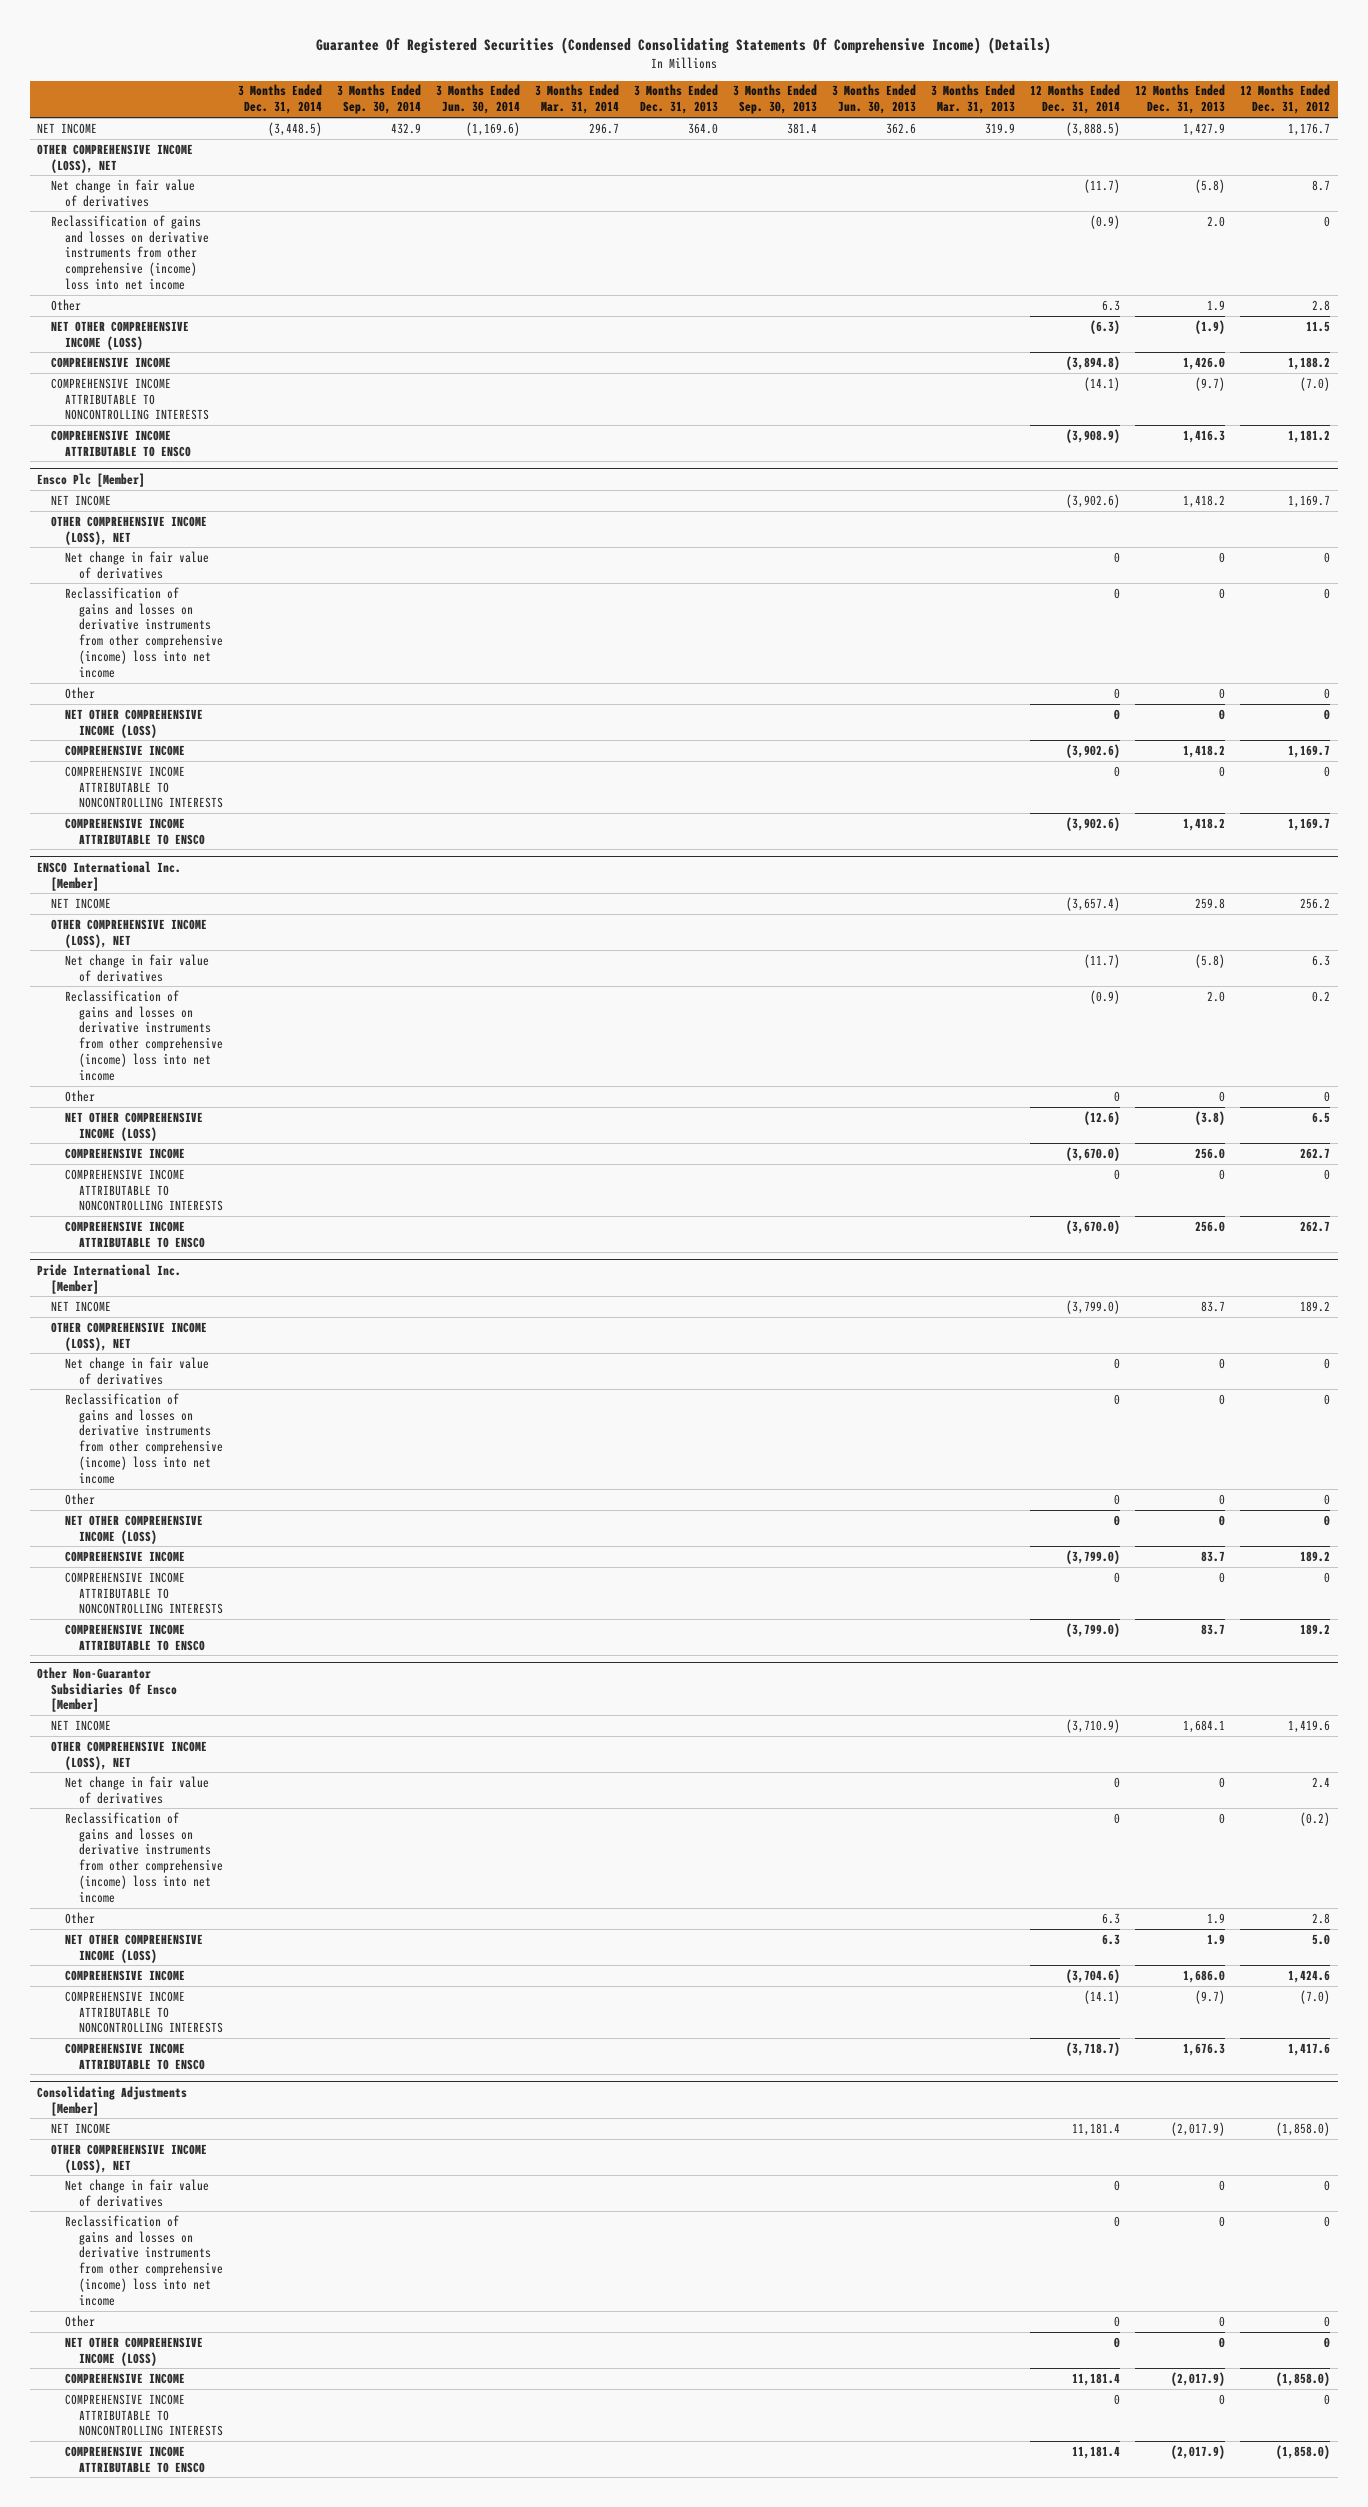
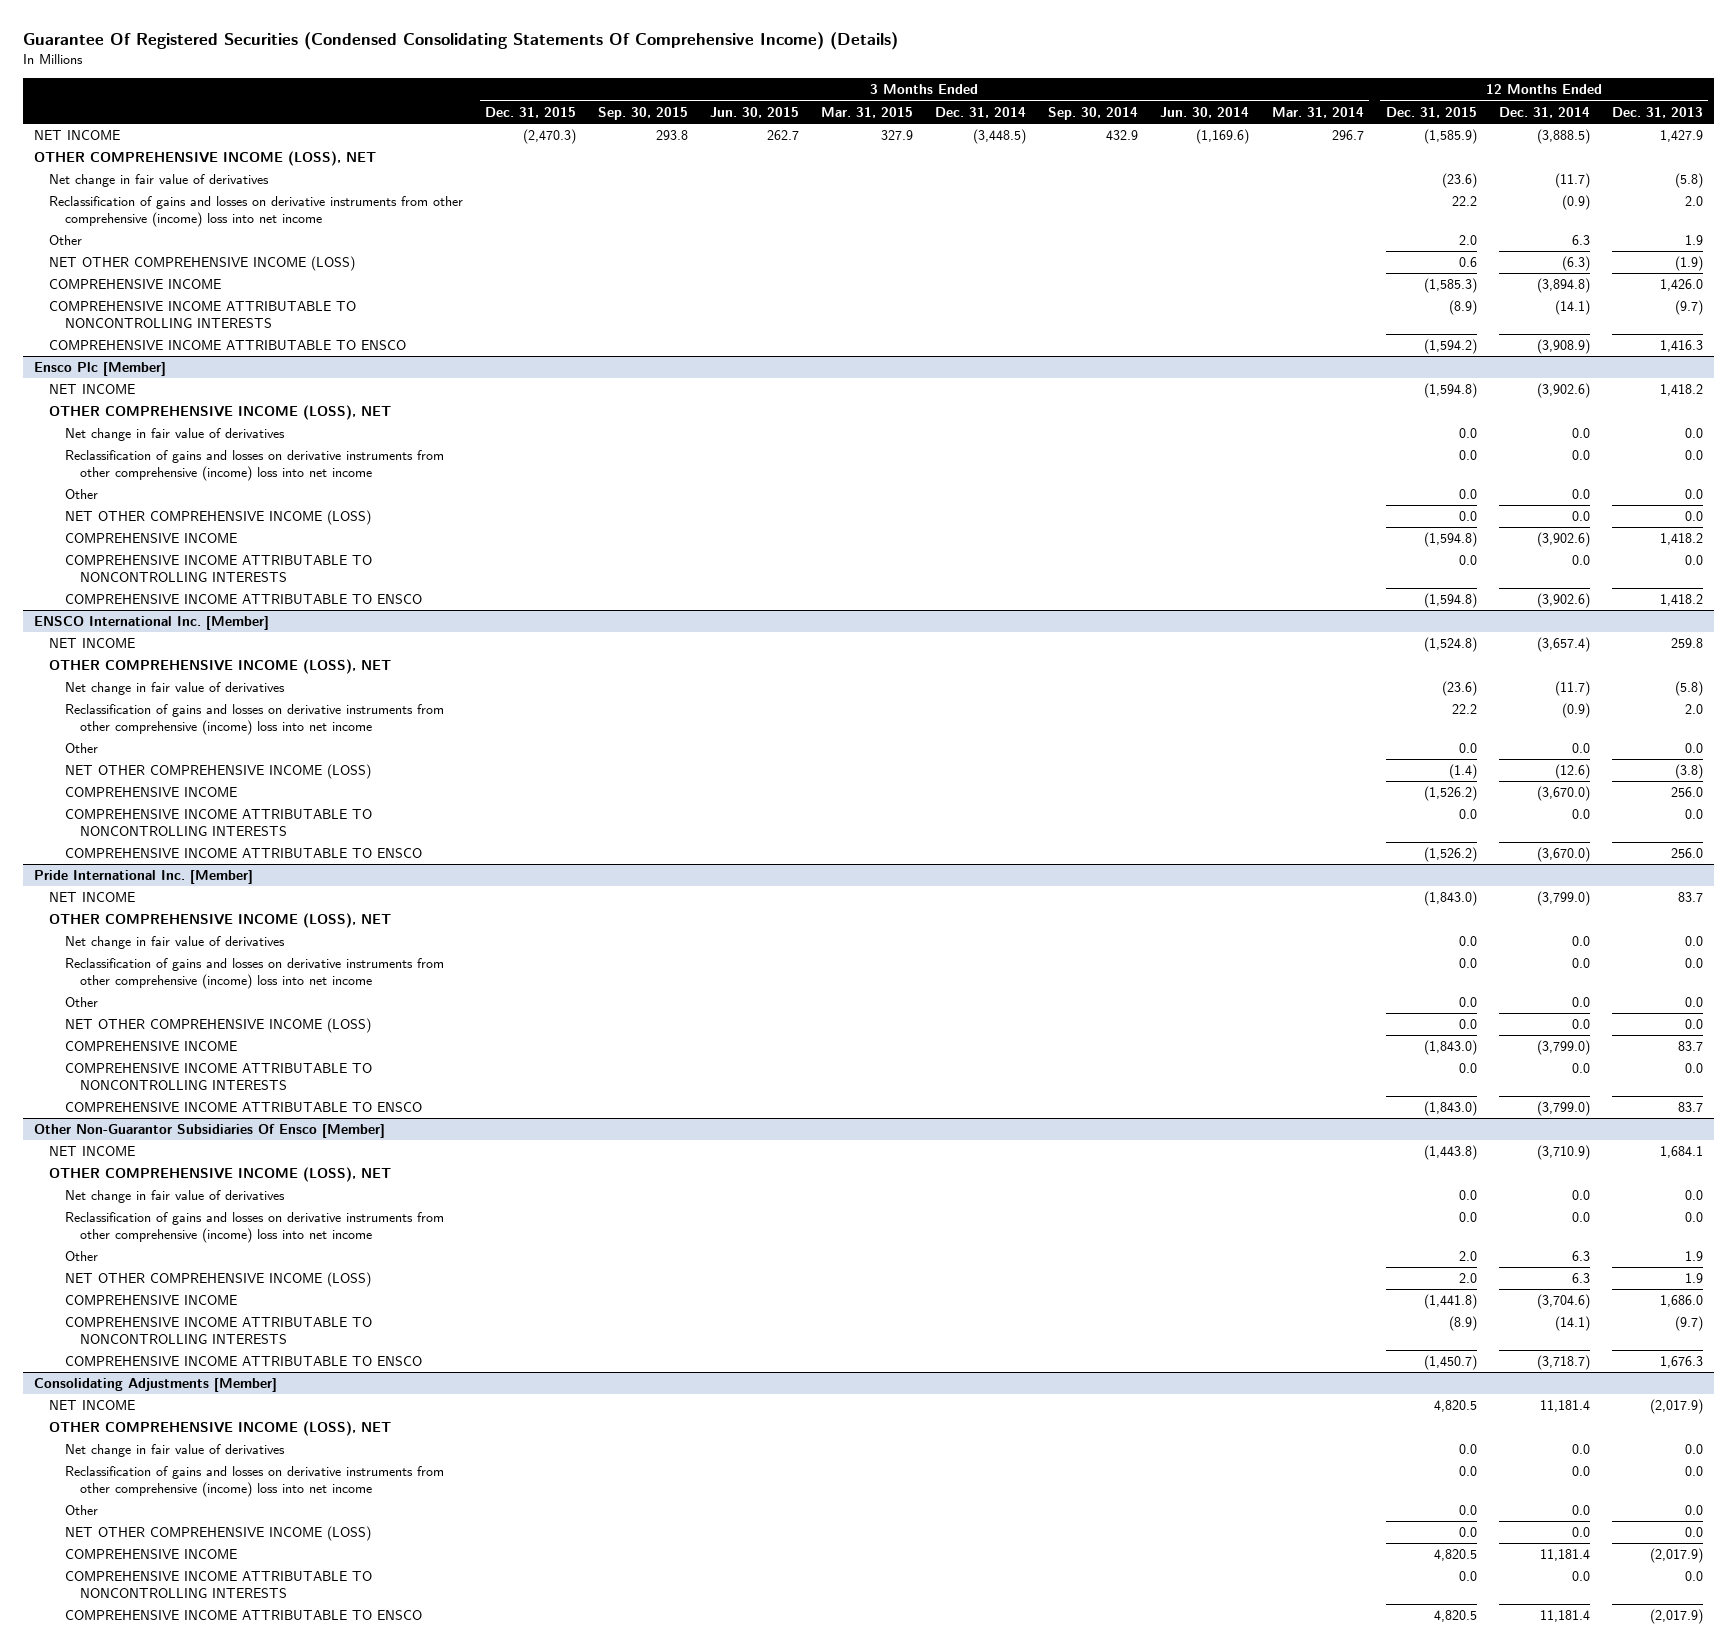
- | 3 Months Ended Dec. 31, 2014 | 3 Months Ended Sep. 30, 2014 | 3 Months Ended Jun. 30, 2014 | 3 Months Ended Mar. 31, 2014 | 3 Months Ended Dec. 31, 2013 | 3 Months Ended Sep. 30, 2013 | 3 Months Ended Jun. 30, 2013 | 3 Months Ended Mar. 31, 2013 | 12 Months Ended Dec. 31, 2014 | 12 Months Ended Dec. 31, 2013 | 12 Months Ended Dec. 31, 2012
+ | 3 Months Ended Dec. 31, 2015 | 3 Months Ended Sep. 30, 2015 | 3 Months Ended Jun. 30, 2015 | 3 Months Ended Mar. 31, 2015 | 3 Months Ended Dec. 31, 2014 | 3 Months Ended Sep. 30, 2014 | 3 Months Ended Jun. 30, 2014 | 3 Months Ended Mar. 31, 2014 | 12 Months Ended Dec. 31, 2015 | 12 Months Ended Dec. 31, 2014 | 12 Months Ended Dec. 31, 2013
@ Ensco Plc [Member]
- Net change in fair value of derivatives | | | | | | | | | 0 | 0 | 0
- Reclassification of gains and losses on derivative instruments from other comprehensive (income) loss into net income | | | | | | | | | 0 | 0 | 0
- Other | | | | | | | | | 0 | 0 | 0
- NET OTHER COMPREHENSIVE INCOME (LOSS) | | | | | | | | | 0 | 0 | 0
+ Net change in fair value of derivatives | | | | | | | | | 0.0 | 0.0 | 0.0
+ Reclassification of gains and losses on derivative instruments from other comprehensive (income) loss into net income | | | | | | | | | 0.0 | 0.0 | 0.0
+ Other | | | | | | | | | 0.0 | 0.0 | 0.0
+ NET OTHER COMPREHENSIVE INCOME (LOSS) | | | | | | | | | 0.0 | 0.0 | 0.0
- COMPREHENSIVE INCOME ATTRIBUTABLE TO NONCONTROLLING INTERESTS | | | | | | | | | 0 | 0 | 0
+ COMPREHENSIVE INCOME ATTRIBUTABLE TO NONCONTROLLING INTERESTS | | | | | | | | | 0.0 | 0.0 | 0.0
@ ENSCO International Inc. [Member]
- Other | | | | | | | | | 0 | 0 | 0
+ Other | | | | | | | | | 0.0 | 0.0 | 0.0
- COMPREHENSIVE INCOME ATTRIBUTABLE TO NONCONTROLLING INTERESTS | | | | | | | | | 0 | 0 | 0
+ COMPREHENSIVE INCOME ATTRIBUTABLE TO NONCONTROLLING INTERESTS | | | | | | | | | 0.0 | 0.0 | 0.0
@ Pride International Inc. [Member]
- Net change in fair value of derivatives | | | | | | | | | 0 | 0 | 0
- Reclassification of gains and losses on derivative instruments from other comprehensive (income) loss into net income | | | | | | | | | 0 | 0 | 0
- Other | | | | | | | | | 0 | 0 | 0
- NET OTHER COMPREHENSIVE INCOME (LOSS) | | | | | | | | | 0 | 0 | 0
+ Net change in fair value of derivatives | | | | | | | | | 0.0 | 0.0 | 0.0
+ Reclassification of gains and losses on derivative instruments from other comprehensive (income) loss into net income | | | | | | | | | 0.0 | 0.0 | 0.0
+ Other | | | | | | | | | 0.0 | 0.0 | 0.0
+ NET OTHER COMPREHENSIVE INCOME (LOSS) | | | | | | | | | 0.0 | 0.0 | 0.0
- COMPREHENSIVE INCOME ATTRIBUTABLE TO NONCONTROLLING INTERESTS | | | | | | | | | 0 | 0 | 0
+ COMPREHENSIVE INCOME ATTRIBUTABLE TO NONCONTROLLING INTERESTS | | | | | | | | | 0.0 | 0.0 | 0.0
@ Other Non-Guarantor Subsidiaries Of Ensco [Member]
- Net change in fair value of derivatives | | | | | | | | | 0 | 0 | 2.4
- Reclassification of gains and losses on derivative instruments from other comprehensive (income) loss into net income | | | | | | | | | 0 | 0 | (0.2)
+ Net change in fair value of derivatives | | | | | | | | | 0.0 | 0.0 | 0.0
+ Reclassification of gains and losses on derivative instruments from other comprehensive (income) loss into net income | | | | | | | | | 0.0 | 0.0 | 0.0
@ Consolidating Adjustments [Member]
- Net change in fair value of derivatives | | | | | | | | | 0 | 0 | 0
- Reclassification of gains and losses on derivative instruments from other comprehensive (income) loss into net income | | | | | | | | | 0 | 0 | 0
- Other | | | | | | | | | 0 | 0 | 0
- NET OTHER COMPREHENSIVE INCOME (LOSS) | | | | | | | | | 0 | 0 | 0
+ Net change in fair value of derivatives | | | | | | | | | 0.0 | 0.0 | 0.0
+ Reclassification of gains and losses on derivative instruments from other comprehensive (income) loss into net income | | | | | | | | | 0.0 | 0.0 | 0.0
+ Other | | | | | | | | | 0.0 | 0.0 | 0.0
+ NET OTHER COMPREHENSIVE INCOME (LOSS) | | | | | | | | | 0.0 | 0.0 | 0.0
- COMPREHENSIVE INCOME ATTRIBUTABLE TO NONCONTROLLING INTERESTS | | | | | | | | | 0 | 0 | 0
+ COMPREHENSIVE INCOME ATTRIBUTABLE TO NONCONTROLLING INTERESTS | | | | | | | | | 0.0 | 0.0 | 0.0

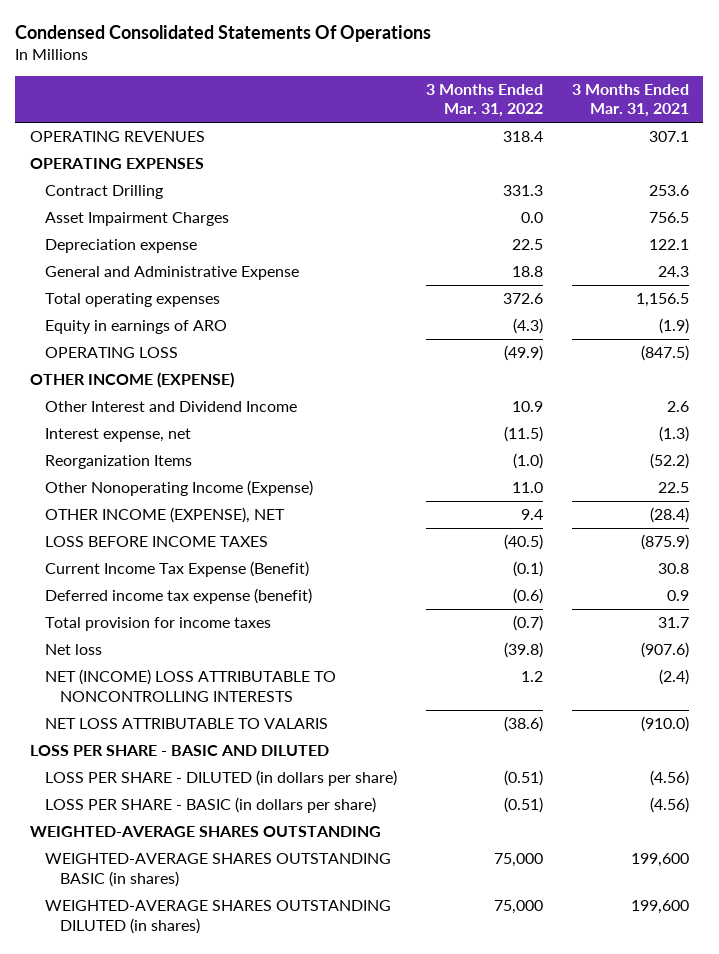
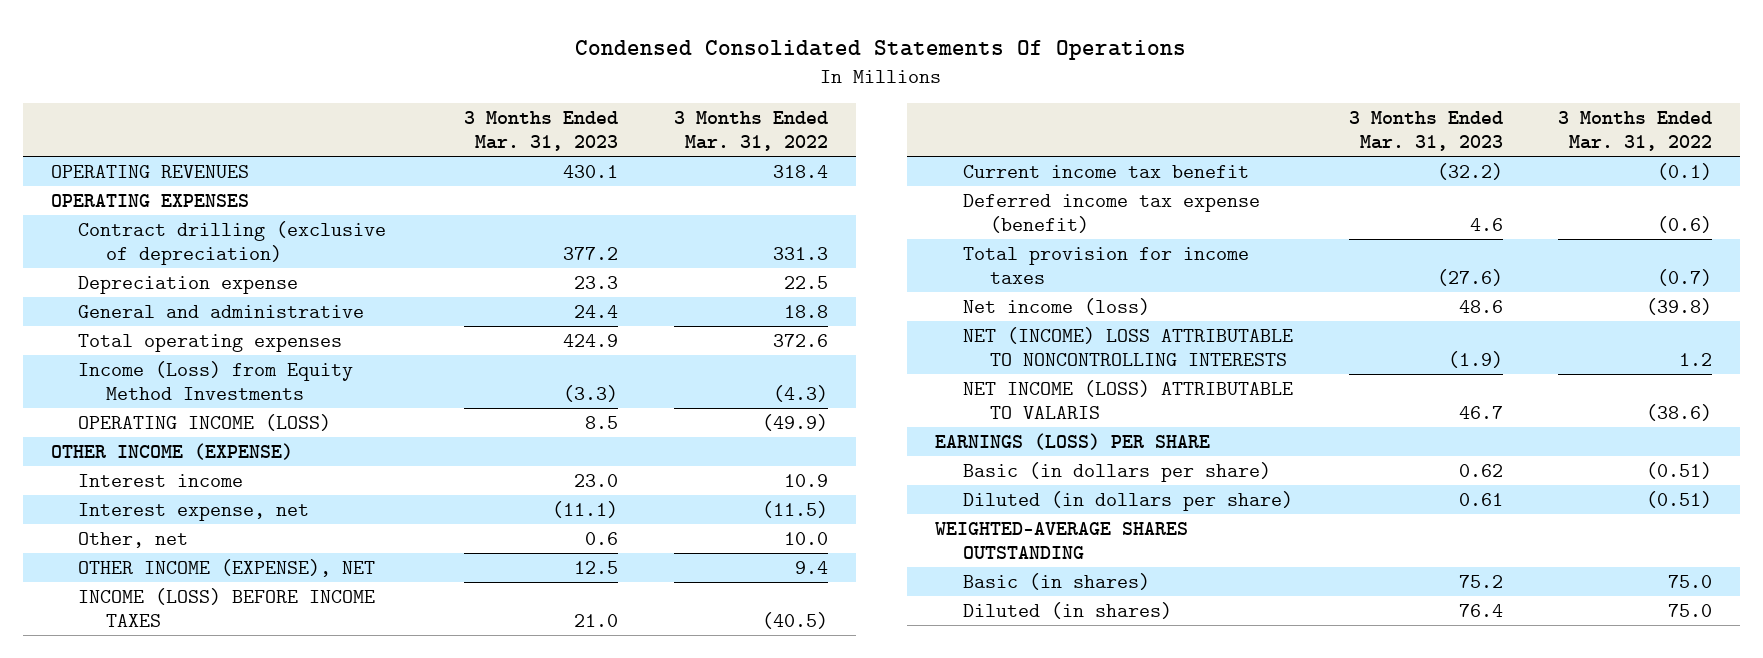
- | 3 Months Ended Mar. 31, 2022 | 3 Months Ended Mar. 31, 2021
+ | 3 Months Ended Mar. 31, 2023 | 3 Months Ended Mar. 31, 2022
- Contract Drilling | 331.3 | 253.6
- Asset Impairment Charges | 0.0 | 756.5
+ Contract drilling (exclusive of depreciation) | 377.2 | 331.3
- General and Administrative Expense | 18.8 | 24.3
+ General and administrative | 24.4 | 18.8
- Equity in earnings of ARO | (4.3) | (1.9)
- OPERATING LOSS | (49.9) | (847.5)
+ Income (Loss) from Equity Method Investments | (3.3) | (4.3)
+ OPERATING INCOME (LOSS) | 8.5 | (49.9)
- Other Interest and Dividend Income | 10.9 | 2.6
+ Interest income | 23.0 | 10.9
- Reorganization Items | (1.0) | (52.2)
- Other Nonoperating Income (Expense) | 11.0 | 22.5
+ Other, net | 0.6 | 10.0
- LOSS BEFORE INCOME TAXES | (40.5) | (875.9)
- Current Income Tax Expense (Benefit) | (0.1) | 30.8
+ INCOME (LOSS) BEFORE INCOME TAXES | 21.0 | (40.5)
+ Current income tax benefit | (32.2) | (0.1)
- Net loss | (39.8) | (907.6)
+ Net income (loss) | 48.6 | (39.8)
- NET LOSS ATTRIBUTABLE TO VALARIS | (38.6) | (910.0)
- LOSS PER SHARE - BASIC AND DILUTED
- LOSS PER SHARE - DILUTED (in dollars per share) | (0.51) | (4.56)
- LOSS PER SHARE - BASIC (in dollars per share) | (0.51) | (4.56)
+ NET INCOME (LOSS) ATTRIBUTABLE TO VALARIS | 46.7 | (38.6)
+ EARNINGS (LOSS) PER SHARE
+ Basic (in dollars per share) | 0.62 | (0.51)
+ Diluted (in dollars per share) | 0.61 | (0.51)
- WEIGHTED-AVERAGE SHARES OUTSTANDING BASIC (in shares) | 75,000 | 199,600
- WEIGHTED-AVERAGE SHARES OUTSTANDING DILUTED (in shares) | 75,000 | 199,600
+ Basic (in shares) | 75.2 | 75.0
+ Diluted (in shares) | 76.4 | 75.0

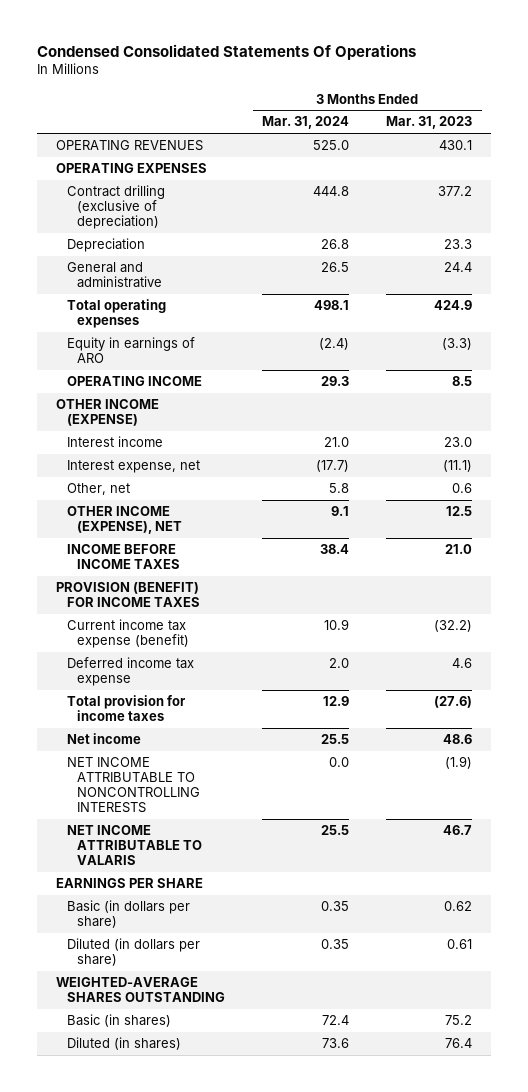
- | 3 Months Ended Mar. 31, 2023 | 3 Months Ended Mar. 31, 2022
+ | 3 Months Ended Mar. 31, 2024 | 3 Months Ended Mar. 31, 2023
- Depreciation expense | 23.3 | 22.5
+ Depreciation | 26.8 | 23.3
- Income (Loss) from Equity Method Investments | (3.3) | (4.3)
- OPERATING INCOME (LOSS) | 8.5 | (49.9)
+ Equity in earnings of ARO | (2.4) | (3.3)
+ OPERATING INCOME | 29.3 | 8.5
- INCOME (LOSS) BEFORE INCOME TAXES | 21.0 | (40.5)
- Current income tax benefit | (32.2) | (0.1)
- Deferred income tax expense (benefit) | 4.6 | (0.6)
+ INCOME BEFORE INCOME TAXES | 38.4 | 21.0
+ PROVISION (BENEFIT) FOR INCOME TAXES
+ Current income tax expense (benefit) | 10.9 | (32.2)
+ Deferred income tax expense | 2.0 | 4.6
- Net income (loss) | 48.6 | (39.8)
- NET (INCOME) LOSS ATTRIBUTABLE TO NONCONTROLLING INTERESTS | (1.9) | 1.2
- NET INCOME (LOSS) ATTRIBUTABLE TO VALARIS | 46.7 | (38.6)
- EARNINGS (LOSS) PER SHARE
+ Net income | 25.5 | 48.6
+ NET INCOME ATTRIBUTABLE TO NONCONTROLLING INTERESTS | 0.0 | (1.9)
+ NET INCOME ATTRIBUTABLE TO VALARIS | 25.5 | 46.7
+ EARNINGS PER SHARE

